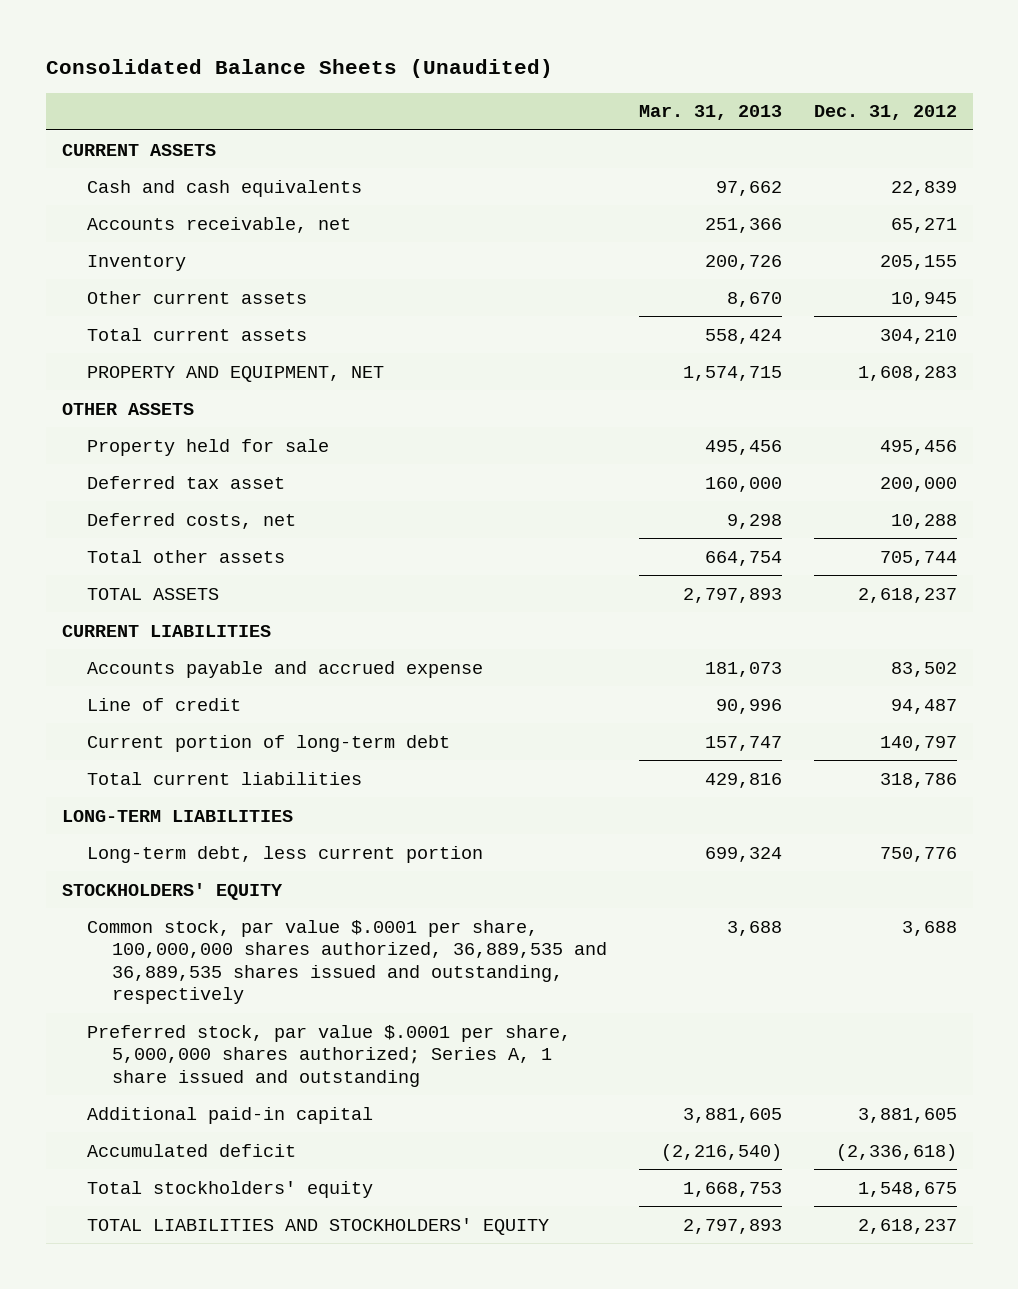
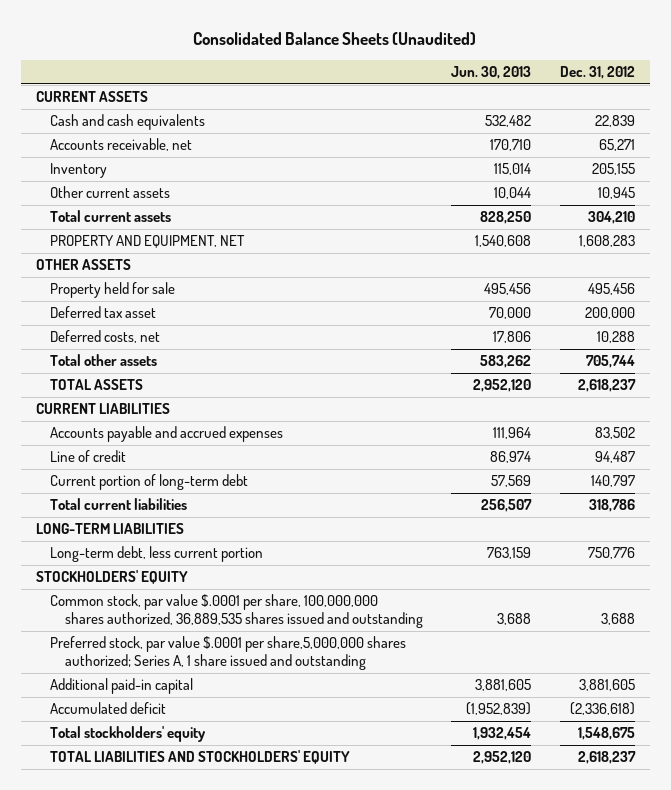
- | Mar. 31, 2013 | Dec. 31, 2012
+ | Jun. 30, 2013 | Dec. 31, 2012
- Accounts payable and accrued expense | 181,073 | 83,502
+ Accounts payable and accrued expenses | 111,964 | 83,502
- Common stock, par value $.0001 per share, 100,000,000 shares authorized, 36,889,535 and 36,889,535 shares issued and outstanding, respectively | 3,688 | 3,688
- Preferred stock, par value $.0001 per share, 5,000,000 shares authorized; Series A, 1 share issued and outstanding
+ Common stock, par value $.0001 per share, 100,000,000 shares authorized, 36,889,535 shares issued and outstanding | 3,688 | 3,688
+ Preferred stock, par value $.0001 per share,5,000,000 shares authorized; Series A, 1 share issued and outstanding

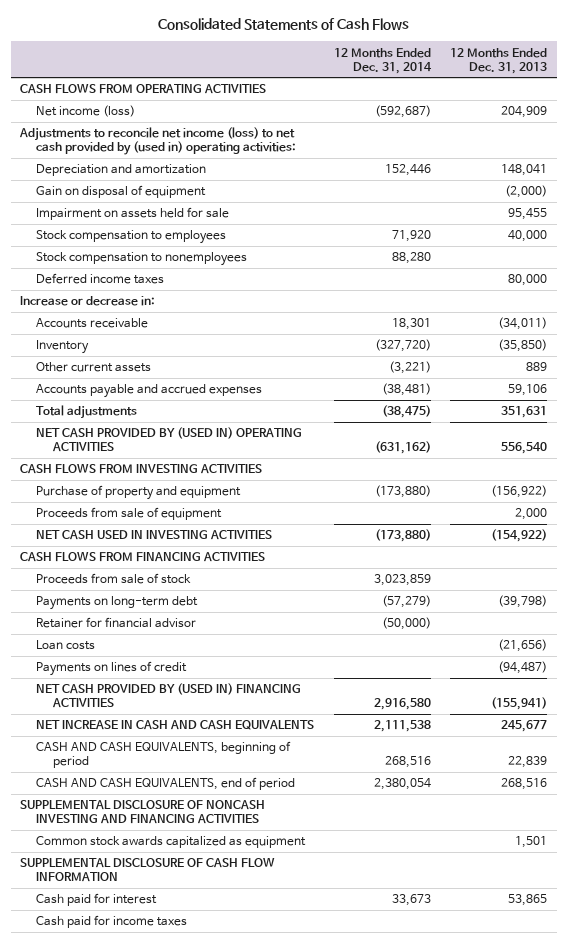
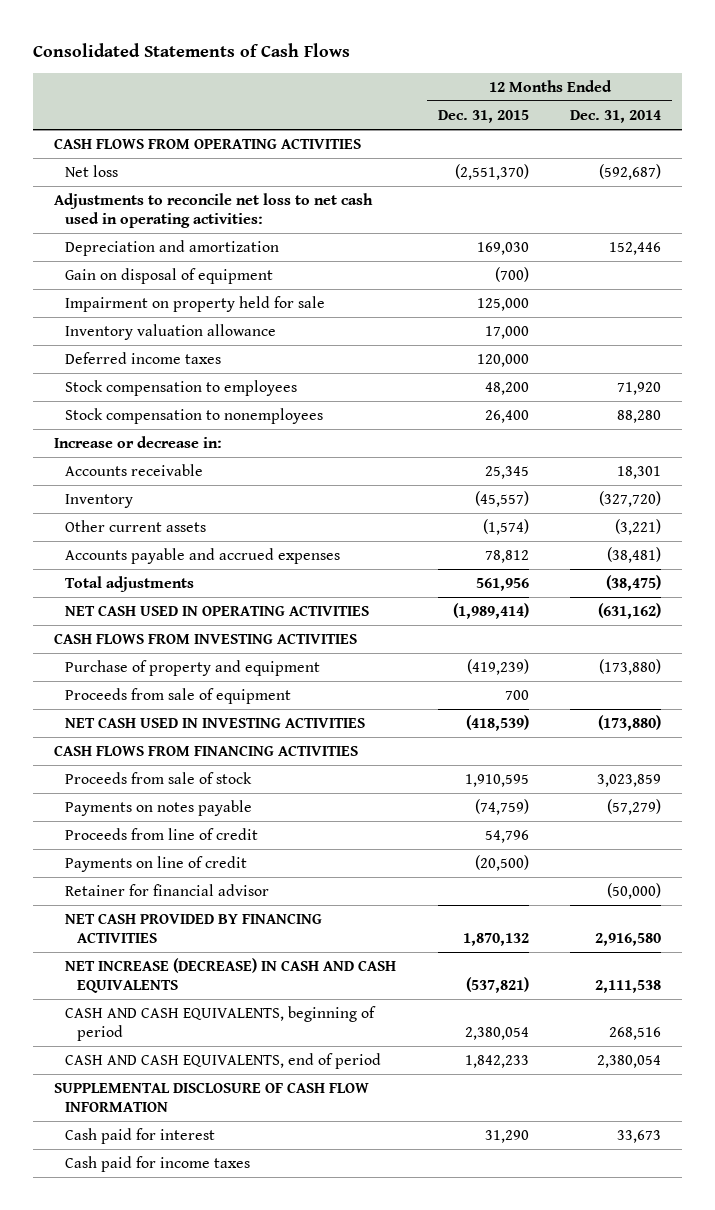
- | 12 Months Ended Dec. 31, 2014 | 12 Months Ended Dec. 31, 2013
+ | 12 Months Ended Dec. 31, 2015 | 12 Months Ended Dec. 31, 2014
- Net income (loss) | (592,687) | 204,909
- Adjustments to reconcile net income (loss) to net cash provided by (used in) operating activities:
+ Net loss | (2,551,370) | (592,687)
+ Adjustments to reconcile net loss to net cash used in operating activities:
- Impairment on assets held for sale | | 95,455
+ Impairment on property held for sale | 125,000 |
+ Inventory valuation allowance | 17,000 |
moved up: Deferred income taxes | 120,000 |
- NET CASH PROVIDED BY (USED IN) OPERATING ACTIVITIES | (631,162) | 556,540
+ NET CASH USED IN OPERATING ACTIVITIES | (1,989,414) | (631,162)
- Payments on long-term debt | (57,279) | (39,798)
+ Payments on notes payable | (74,759) | (57,279)
+ Proceeds from line of credit | 54,796 |
+ Payments on line of credit | (20,500) |
- Loan costs | | (21,656)
- Payments on lines of credit | | (94,487)
- NET CASH PROVIDED BY (USED IN) FINANCING ACTIVITIES | 2,916,580 | (155,941)
- NET INCREASE IN CASH AND CASH EQUIVALENTS | 2,111,538 | 245,677
+ NET CASH PROVIDED BY FINANCING ACTIVITIES | 1,870,132 | 2,916,580
+ NET INCREASE (DECREASE) IN CASH AND CASH EQUIVALENTS | (537,821) | 2,111,538
- SUPPLEMENTAL DISCLOSURE OF NONCASH INVESTING AND FINANCING ACTIVITIES
- Common stock awards capitalized as equipment | | 1,501

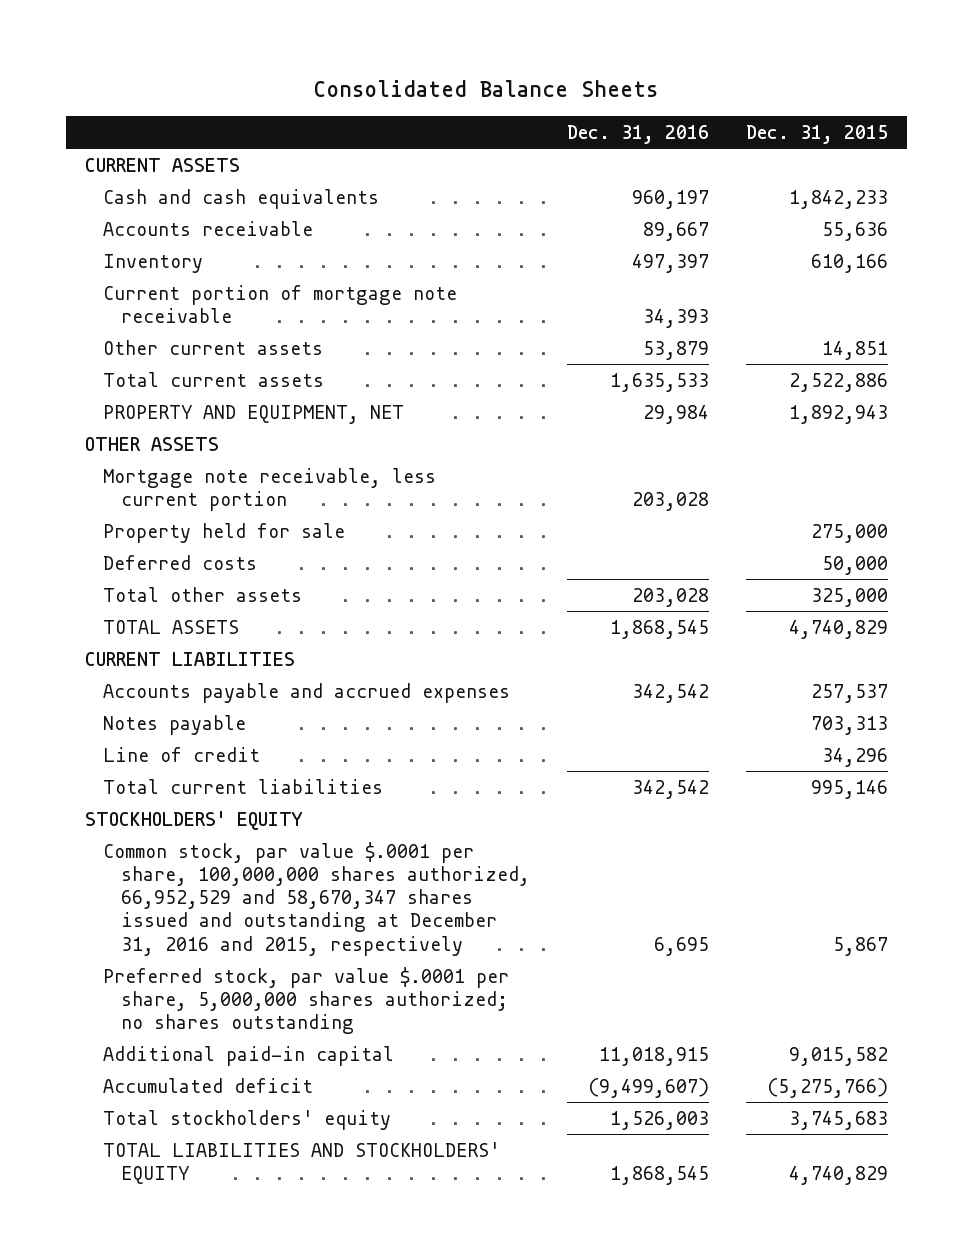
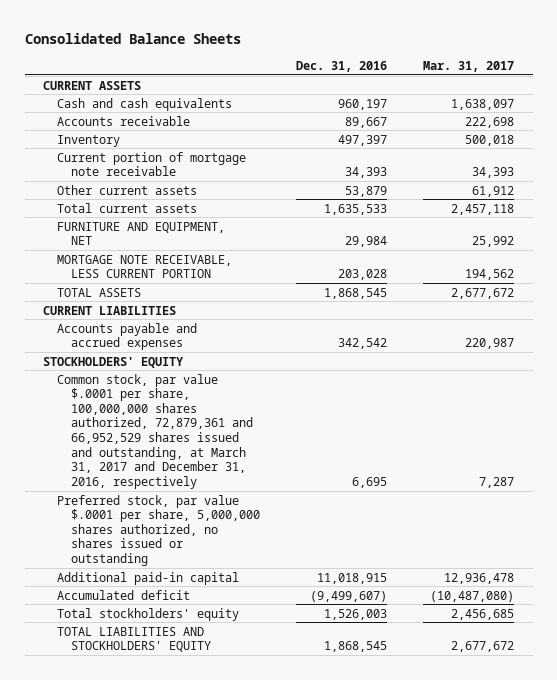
- | Dec. 31, 2016 | Dec. 31, 2015
+ | Dec. 31, 2016 | Mar. 31, 2017
- PROPERTY AND EQUIPMENT, NET | 29,984 | 1,892,943
- OTHER ASSETS
- Mortgage note receivable, less current portion | 203,028 |
- Property held for sale | | 275,000
- Deferred costs | | 50,000
- Total other assets | 203,028 | 325,000
+ FURNITURE AND EQUIPMENT, NET | 29,984 | 25,992
+ MORTGAGE NOTE RECEIVABLE, LESS CURRENT PORTION | 203,028 | 194,562
- Notes payable | | 703,313
- Line of credit | | 34,296
- Total current liabilities | 342,542 | 995,146
- Common stock, par value $.0001 per share, 100,000,000 shares authorized, 66,952,529 and 58,670,347 shares issued and outstanding at December 31, 2016 and 2015, respectively | 6,695 | 5,867
- Preferred stock, par value $.0001 per share, 5,000,000 shares authorized; no shares outstanding
+ Common stock, par value $.0001 per share, 100,000,000 shares authorized, 72,879,361 and 66,952,529 shares issued and outstanding, at March 31, 2017 and December 31, 2016, respectively | 6,695 | 7,287
+ Preferred stock, par value $.0001 per share, 5,000,000 shares authorized, no shares issued or outstanding

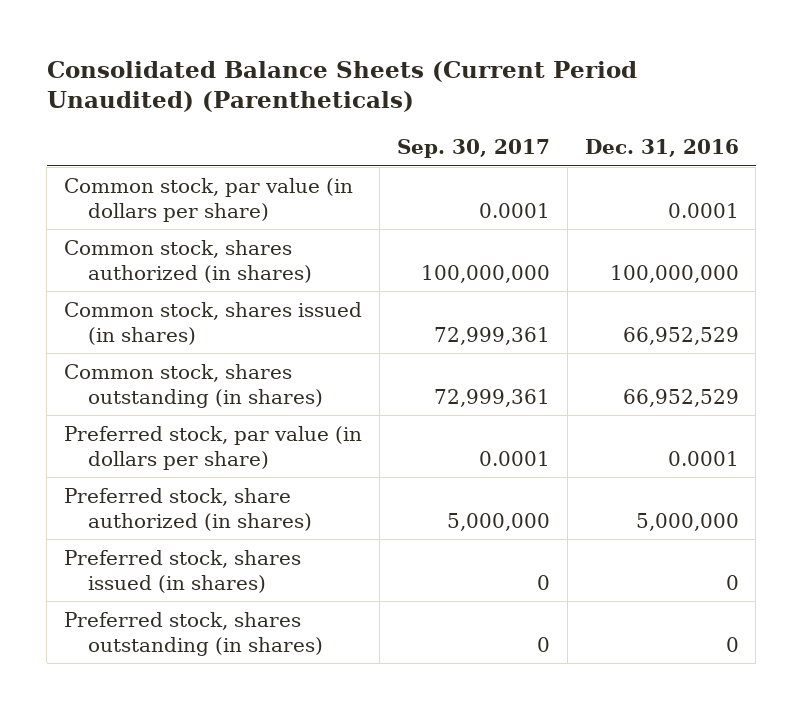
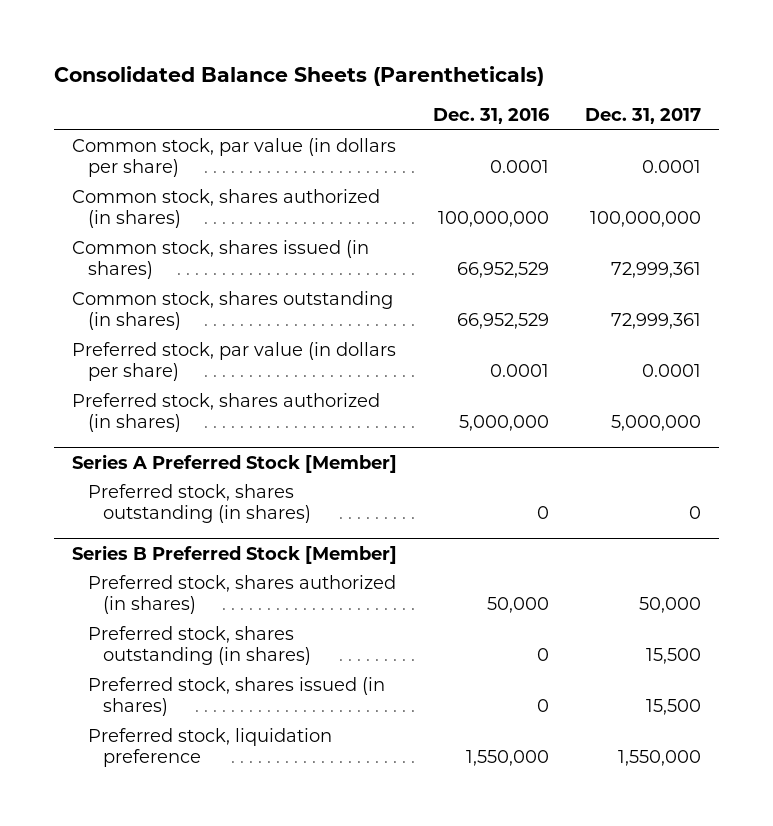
- Consolidated Balance Sheets (Current Period Unaudited) (Parentheticals)
+ Consolidated Balance Sheets (Parentheticals)
- | Sep. 30, 2017 | Dec. 31, 2016
+ | Dec. 31, 2016 | Dec. 31, 2017
- Preferred stock, share authorized (in shares) | 5,000,000 | 5,000,000
- Preferred stock, shares issued (in shares) | 0 | 0
+ Preferred stock, shares authorized (in shares) | 5,000,000 | 5,000,000
+ Series A Preferred Stock [Member]
+ Series B Preferred Stock [Member]
+ Preferred stock, shares authorized (in shares) | 50,000 | 50,000
+ Preferred stock, shares outstanding (in shares) | 0 | 15,500
+ Preferred stock, shares issued (in shares) | 0 | 15,500
+ Preferred stock, liquidation preference | 1,550,000 | 1,550,000

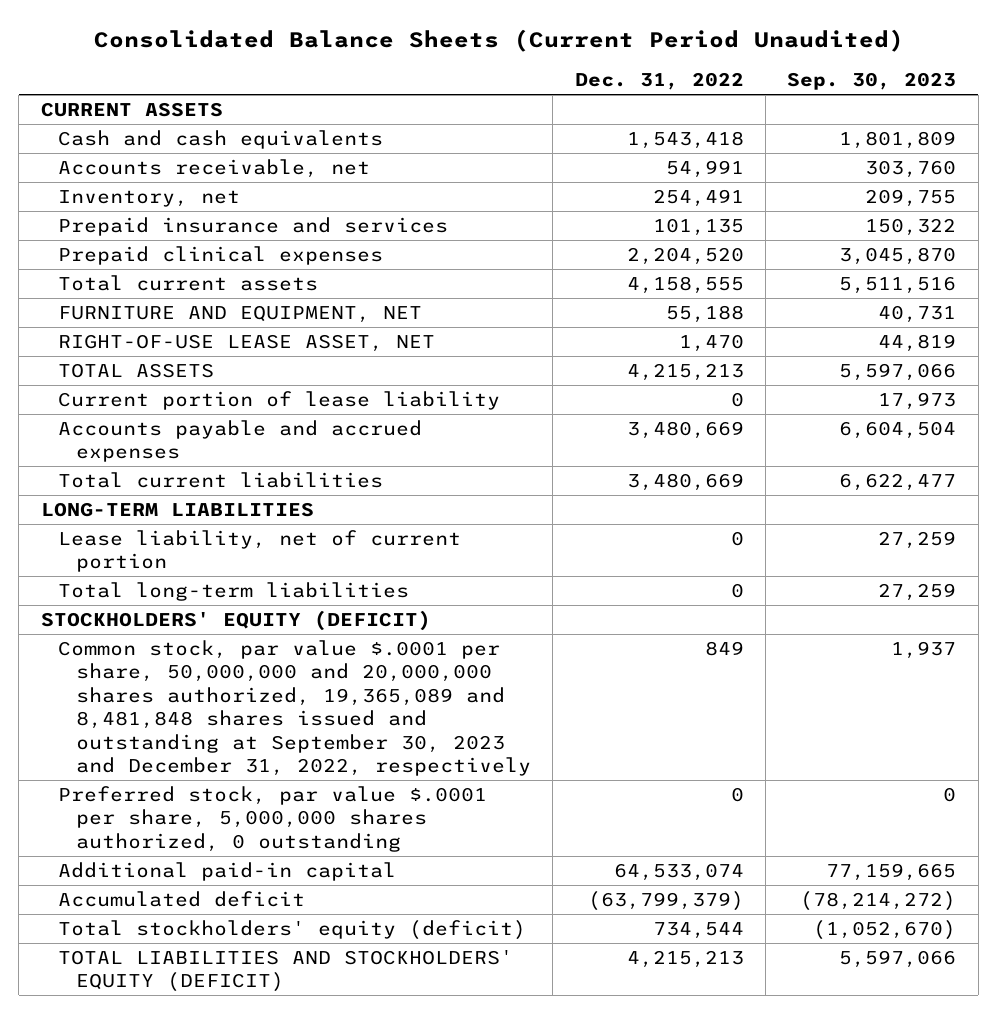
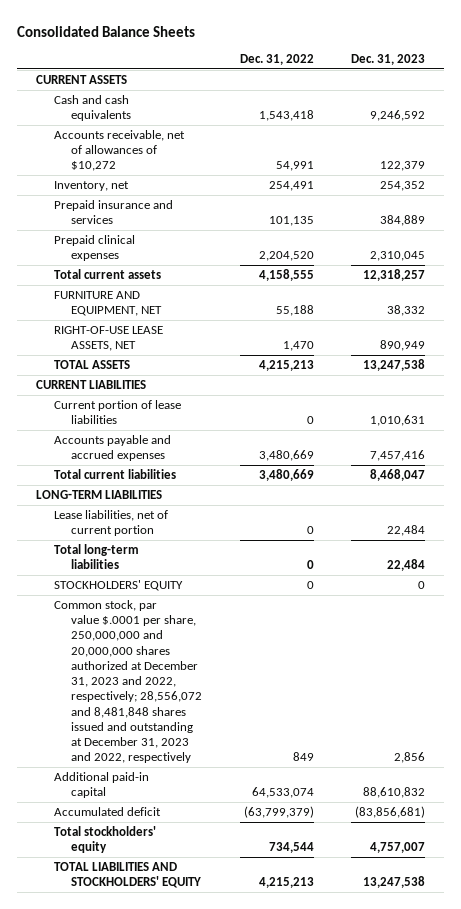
- Consolidated Balance Sheets (Current Period Unaudited)
+ Consolidated Balance Sheets
- | Dec. 31, 2022 | Sep. 30, 2023
+ | Dec. 31, 2022 | Dec. 31, 2023
- Accounts receivable, net | 54,991 | 303,760
+ Accounts receivable, net of allowances of $10,272 | 54,991 | 122,379
- RIGHT-OF-USE LEASE ASSET, NET | 1,470 | 44,819
+ RIGHT-OF-USE LEASE ASSETS, NET | 1,470 | 890,949
- Current portion of lease liability | 0 | 17,973
+ CURRENT LIABILITIES
+ Current portion of lease liabilities | 0 | 1,010,631
- Lease liability, net of current portion | 0 | 27,259
+ Lease liabilities, net of current portion | 0 | 22,484
- STOCKHOLDERS' EQUITY (DEFICIT)
- Common stock, par value $.0001 per share, 50,000,000 and 20,000,000 shares authorized, 19,365,089 and 8,481,848 shares issued and outstanding at September 30, 2023 and December 31, 2022, respectively | 849 | 1,937
- Preferred stock, par value $.0001 per share, 5,000,000 shares authorized, 0 outstanding | 0 | 0
+ STOCKHOLDERS' EQUITY | 0 | 0
+ Common stock, par value $.0001 per share, 250,000,000 and 20,000,000 shares authorized at December 31, 2023 and 2022, respectively; 28,556,072 and 8,481,848 shares issued and outstanding at December 31, 2023 and 2022, respectively | 849 | 2,856
- Total stockholders' equity (deficit) | 734,544 | (1,052,670)
- TOTAL LIABILITIES AND STOCKHOLDERS' EQUITY (DEFICIT) | 4,215,213 | 5,597,066
+ Total stockholders' equity | 734,544 | 4,757,007
+ TOTAL LIABILITIES AND STOCKHOLDERS' EQUITY | 4,215,213 | 13,247,538

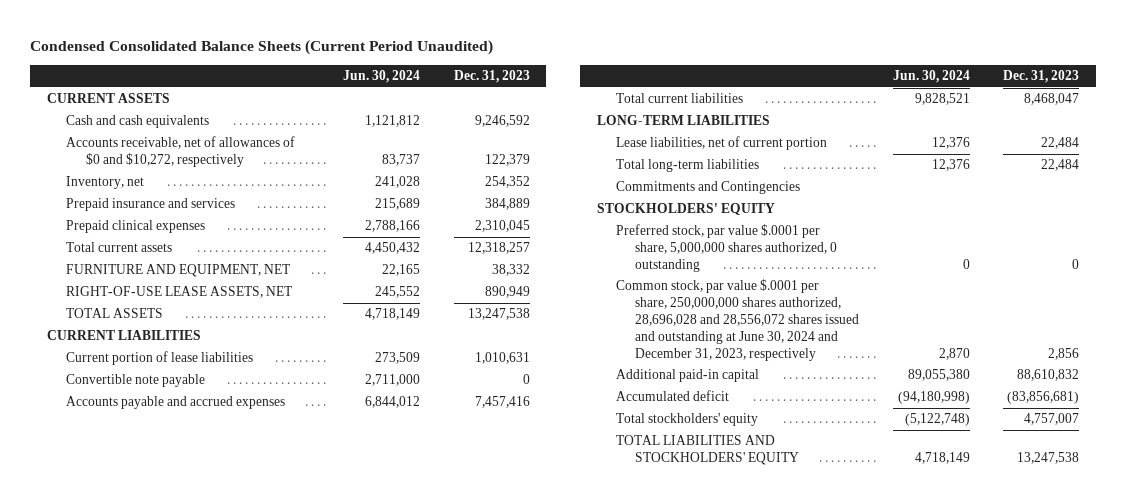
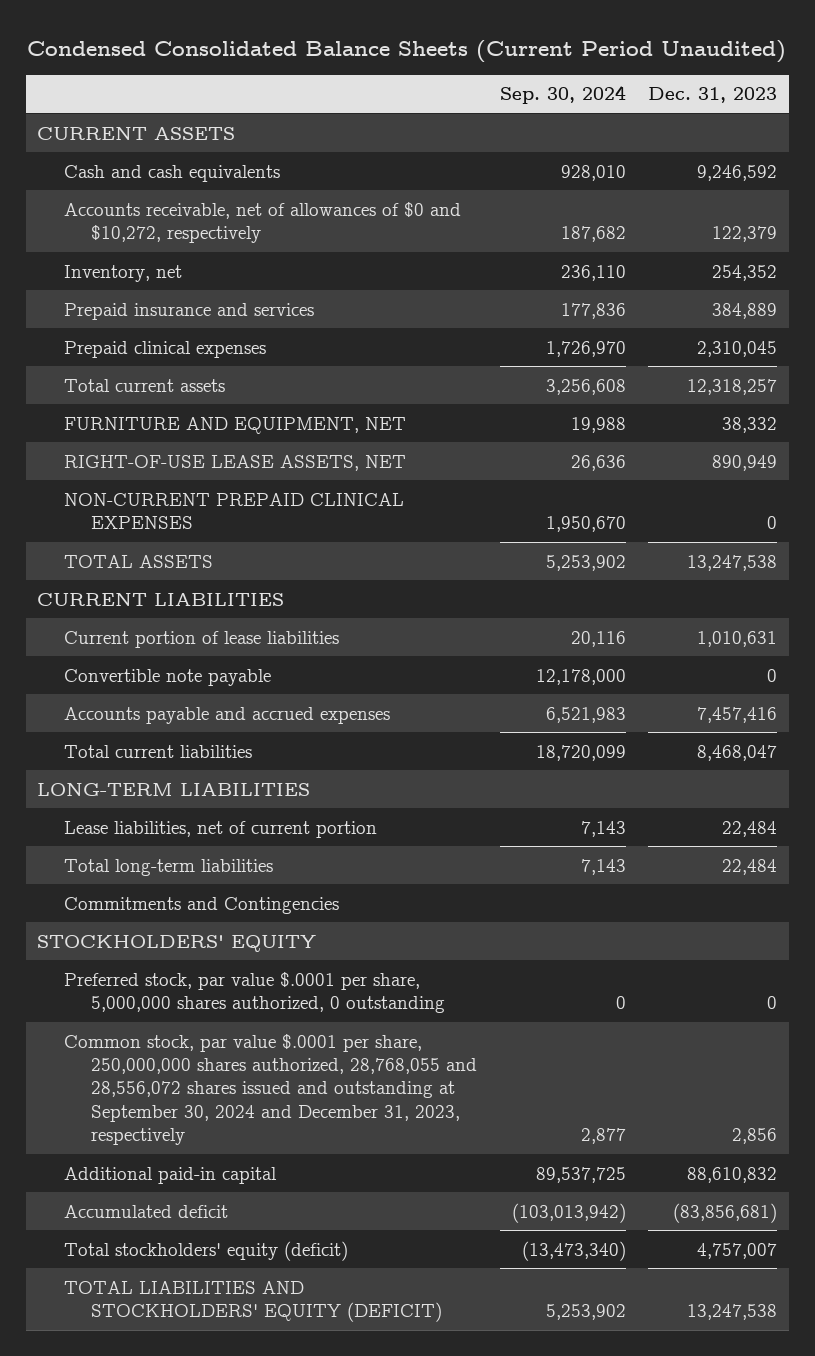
- | Jun. 30, 2024 | Dec. 31, 2023
+ | Sep. 30, 2024 | Dec. 31, 2023
+ NON-CURRENT PREPAID CLINICAL EXPENSES | 1,950,670 | 0
- Common stock, par value $.0001 per share, 250,000,000 shares authorized, 28,696,028 and 28,556,072 shares issued and outstanding at June 30, 2024 and December 31, 2023, respectively | 2,870 | 2,856
+ Common stock, par value $.0001 per share, 250,000,000 shares authorized, 28,768,055 and 28,556,072 shares issued and outstanding at September 30, 2024 and December 31, 2023, respectively | 2,877 | 2,856
- Total stockholders' equity | (5,122,748) | 4,757,007
- TOTAL LIABILITIES AND STOCKHOLDERS' EQUITY | 4,718,149 | 13,247,538
+ Total stockholders' equity (deficit) | (13,473,340) | 4,757,007
+ TOTAL LIABILITIES AND STOCKHOLDERS' EQUITY (DEFICIT) | 5,253,902 | 13,247,538

